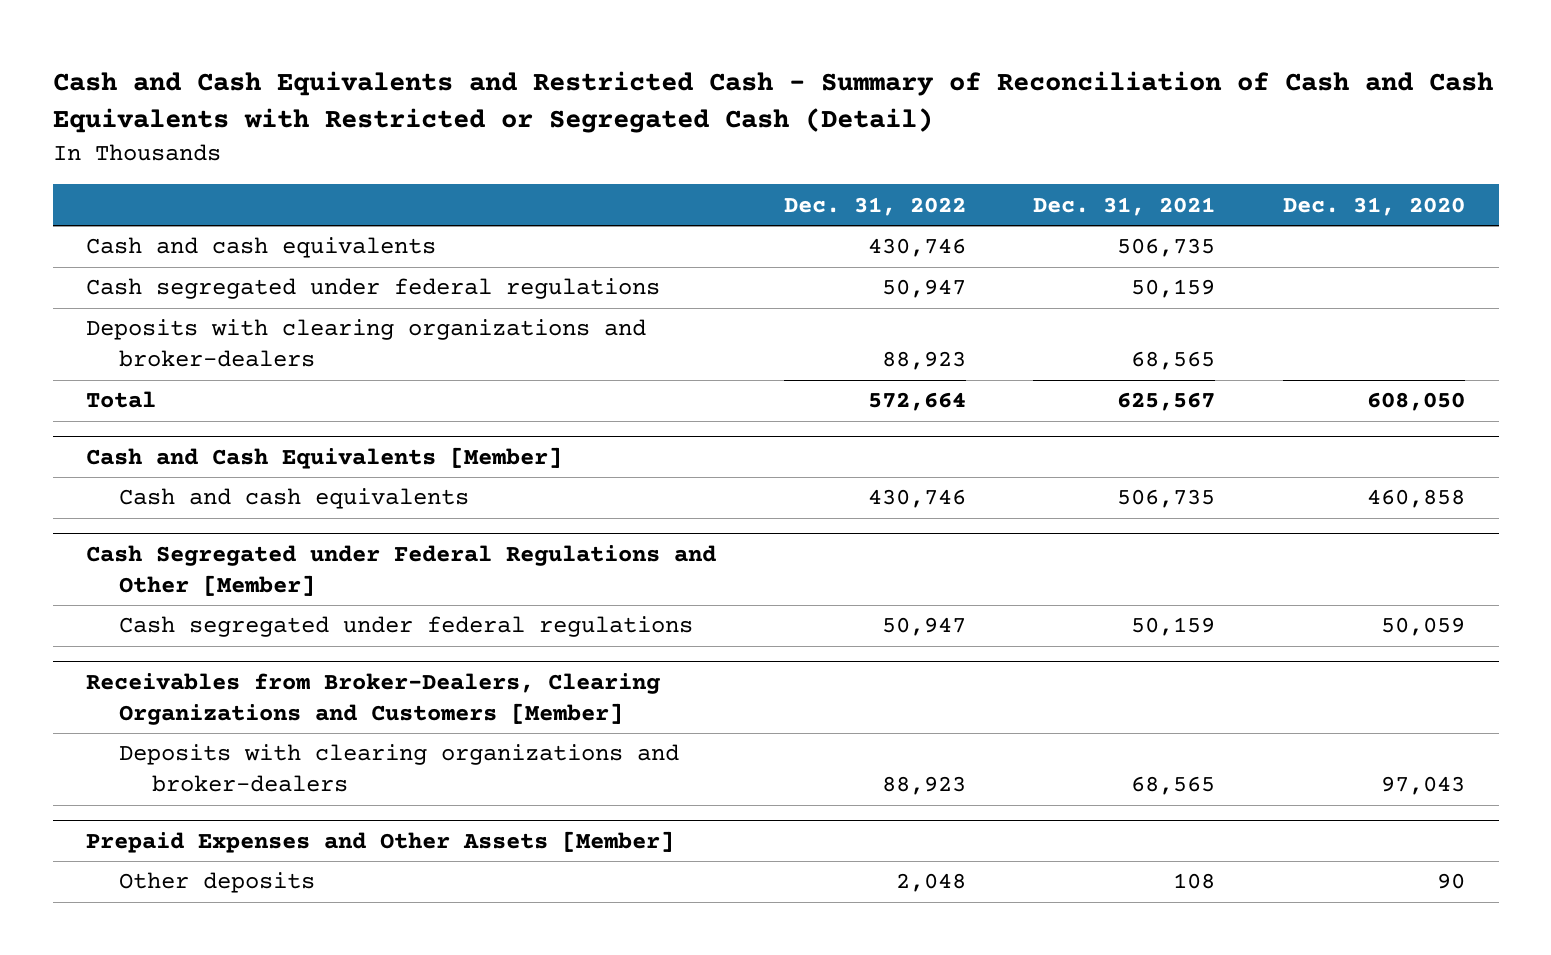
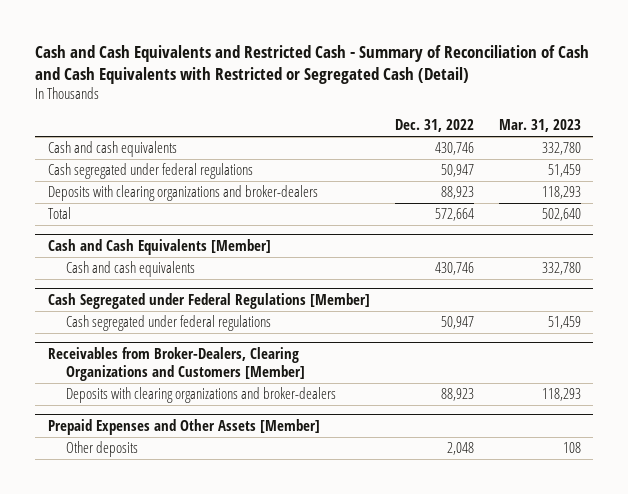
- | Dec. 31, 2022 | Dec. 31, 2021 | Dec. 31, 2020
+ | Dec. 31, 2022 | Mar. 31, 2023
- Cash Segregated under Federal Regulations and Other [Member]
+ Cash Segregated under Federal Regulations [Member]

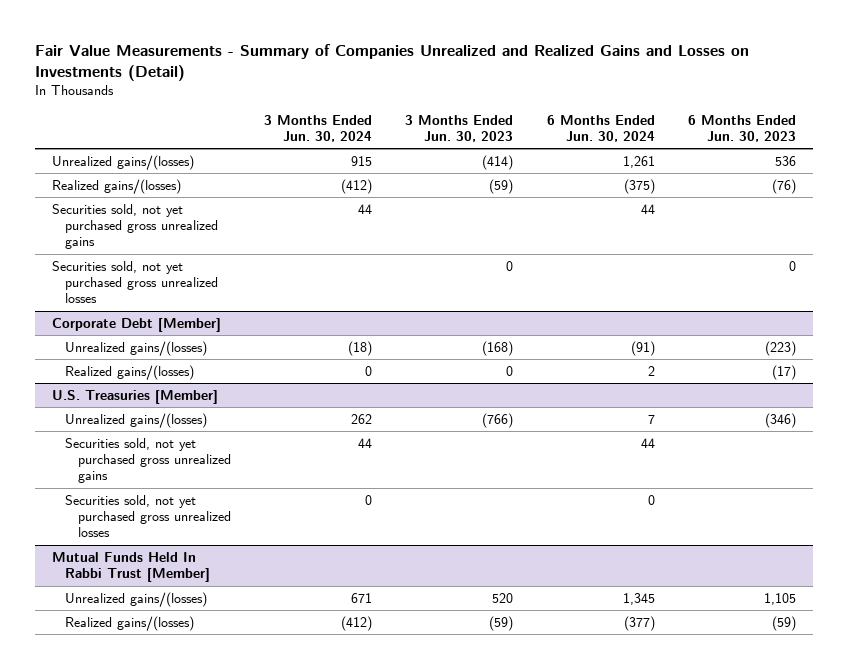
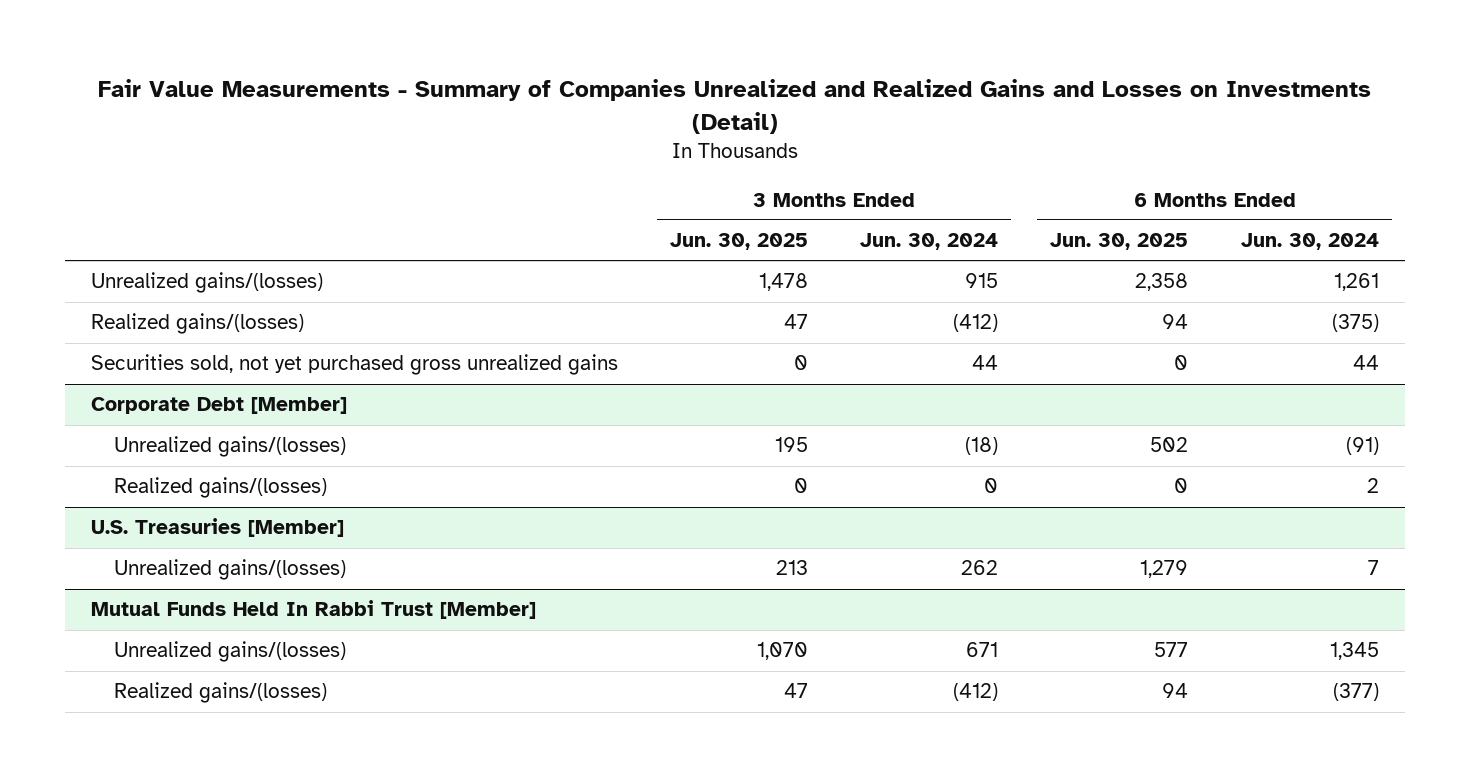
- | 3 Months Ended Jun. 30, 2024 | 3 Months Ended Jun. 30, 2023 | 6 Months Ended Jun. 30, 2024 | 6 Months Ended Jun. 30, 2023
+ | 3 Months Ended Jun. 30, 2025 | 3 Months Ended Jun. 30, 2024 | 6 Months Ended Jun. 30, 2025 | 6 Months Ended Jun. 30, 2024
- Securities sold, not yet purchased gross unrealized losses | | 0 | | 0
@ U.S. Treasuries [Member]
- Securities sold, not yet purchased gross unrealized gains | 44 | | 44 |
- Securities sold, not yet purchased gross unrealized losses | 0 | | 0 |

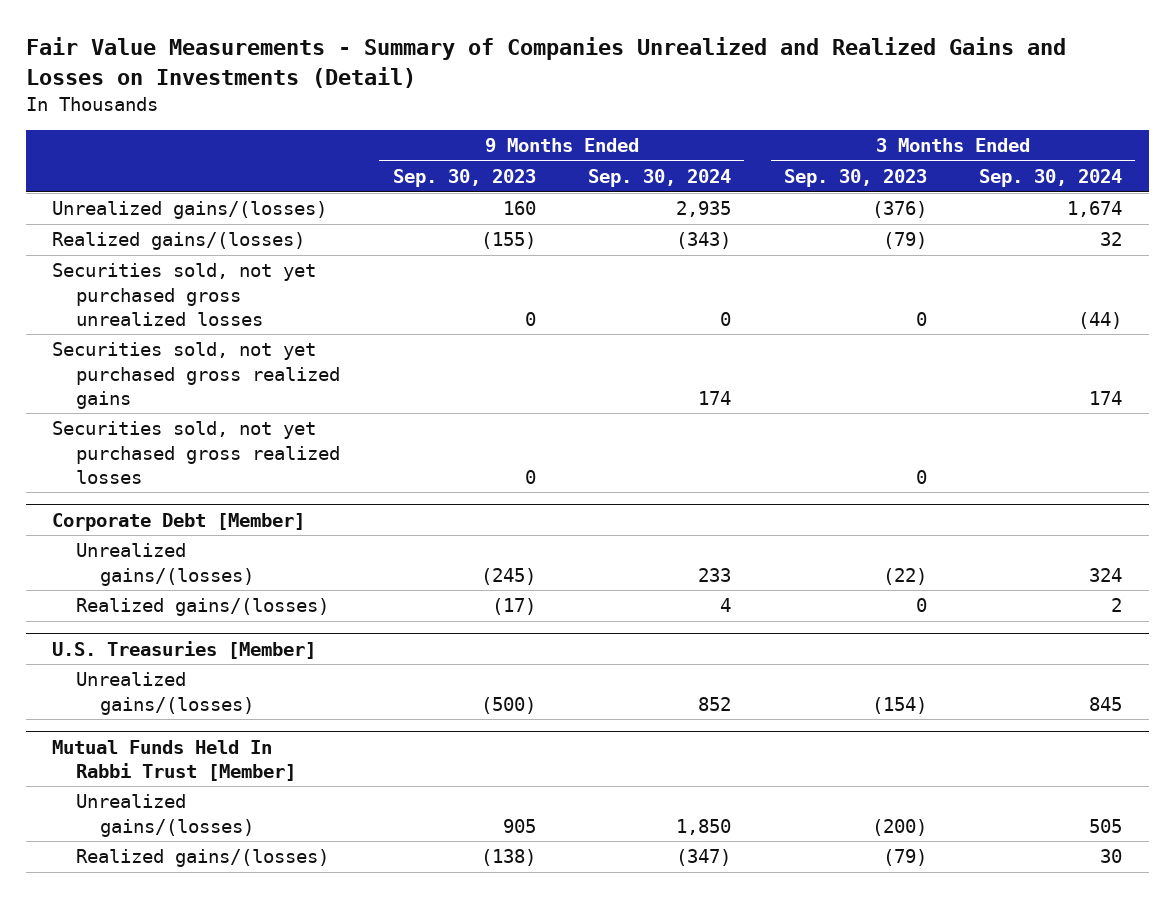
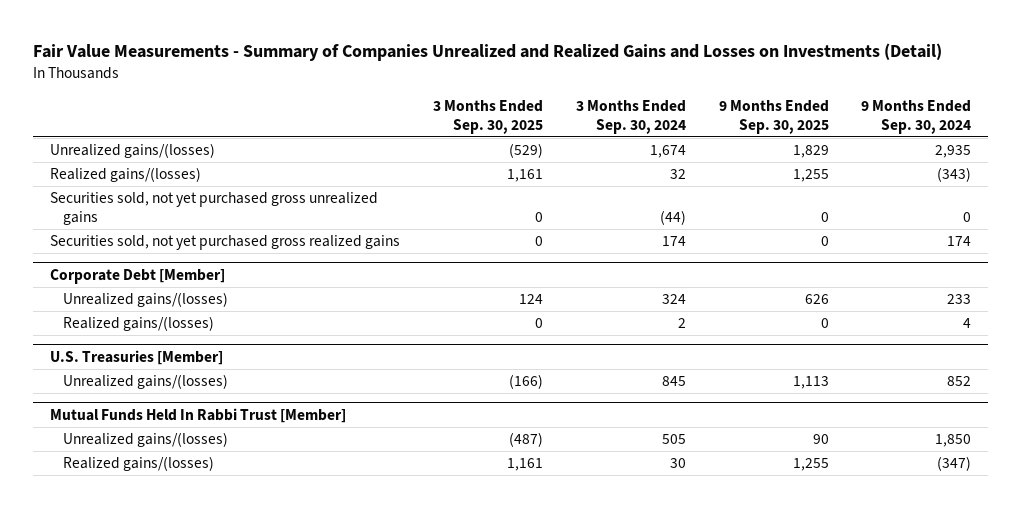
- | 9 Months Ended Sep. 30, 2023 | 9 Months Ended Sep. 30, 2024 | 3 Months Ended Sep. 30, 2023 | 3 Months Ended Sep. 30, 2024
+ | 3 Months Ended Sep. 30, 2025 | 3 Months Ended Sep. 30, 2024 | 9 Months Ended Sep. 30, 2025 | 9 Months Ended Sep. 30, 2024
- Securities sold, not yet purchased gross unrealized losses | 0 | 0 | 0 | (44)
+ Securities sold, not yet purchased gross unrealized gains | 0 | (44) | 0 | 0
- Securities sold, not yet purchased gross realized losses | 0 | | 0 |

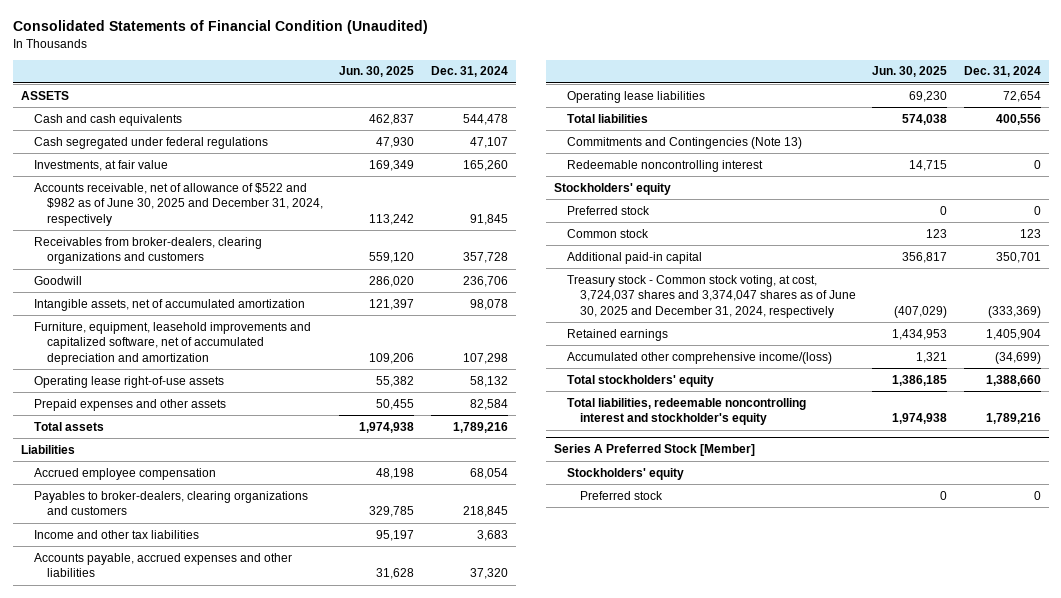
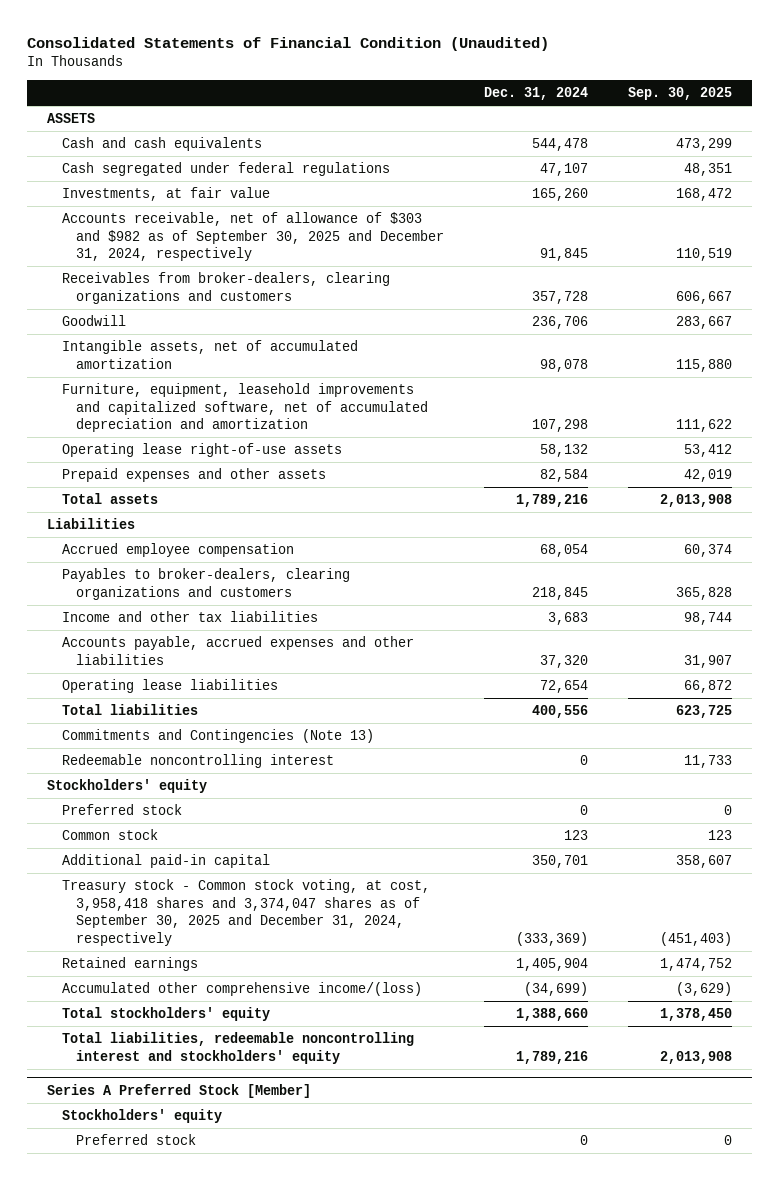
- | Jun. 30, 2025 | Dec. 31, 2024
+ | Dec. 31, 2024 | Sep. 30, 2025
- Accounts receivable, net of allowance of $522 and $982 as of June 30, 2025 and December 31, 2024, respectively | 113,242 | 91,845
+ Accounts receivable, net of allowance of $303 and $982 as of September 30, 2025 and December 31, 2024, respectively | 91,845 | 110,519
- Treasury stock - Common stock voting, at cost, 3,724,037 shares and 3,374,047 shares as of June 30, 2025 and December 31, 2024, respectively | (407,029) | (333,369)
+ Treasury stock - Common stock voting, at cost, 3,958,418 shares and 3,374,047 shares as of September 30, 2025 and December 31, 2024, respectively | (333,369) | (451,403)
- Total liabilities, redeemable noncontrolling interest and stockholder's equity | 1,974,938 | 1,789,216
+ Total liabilities, redeemable noncontrolling interest and stockholders' equity | 1,789,216 | 2,013,908

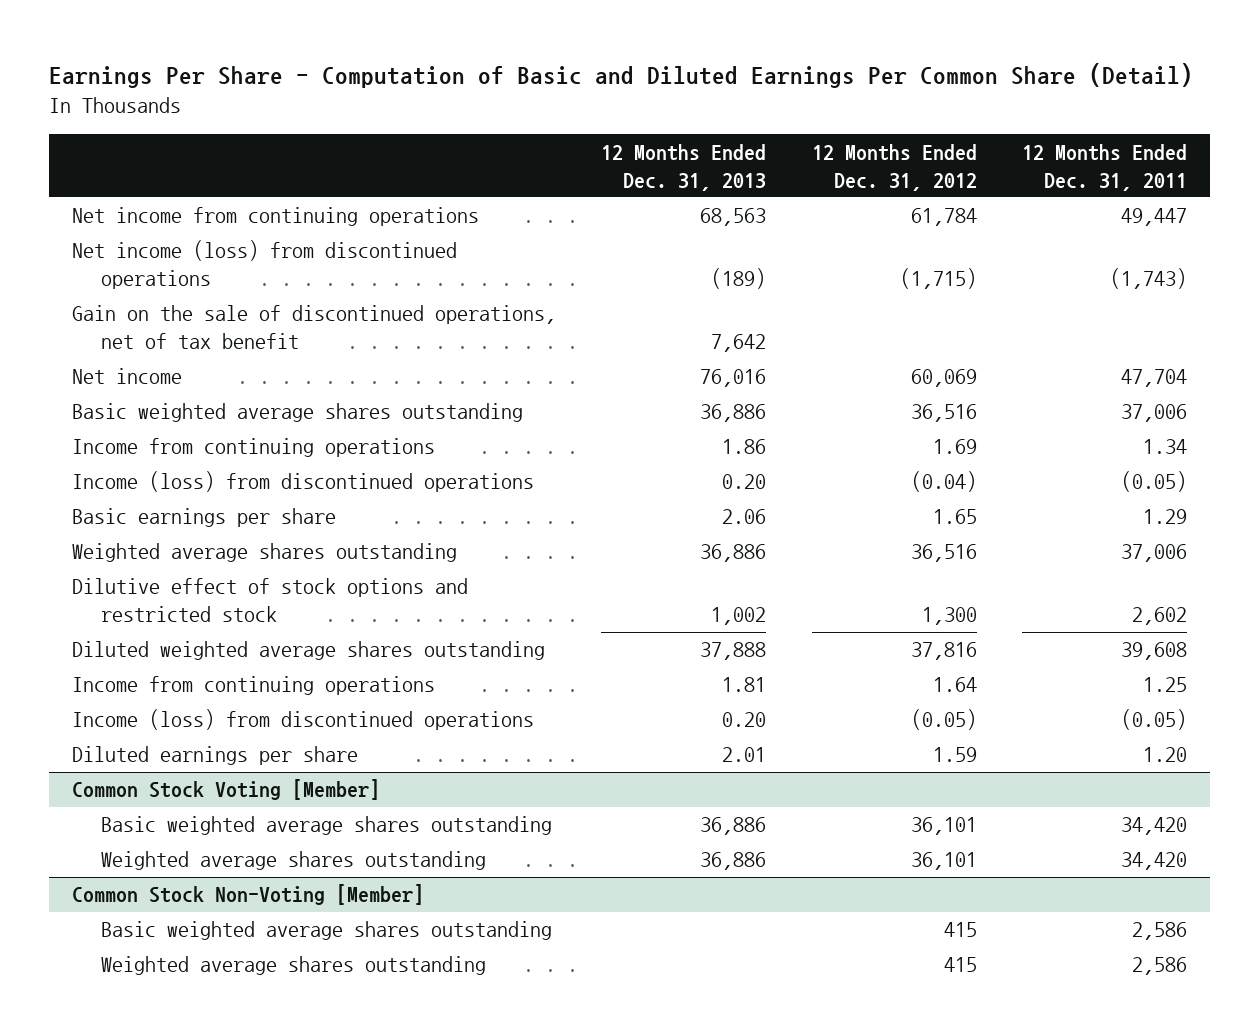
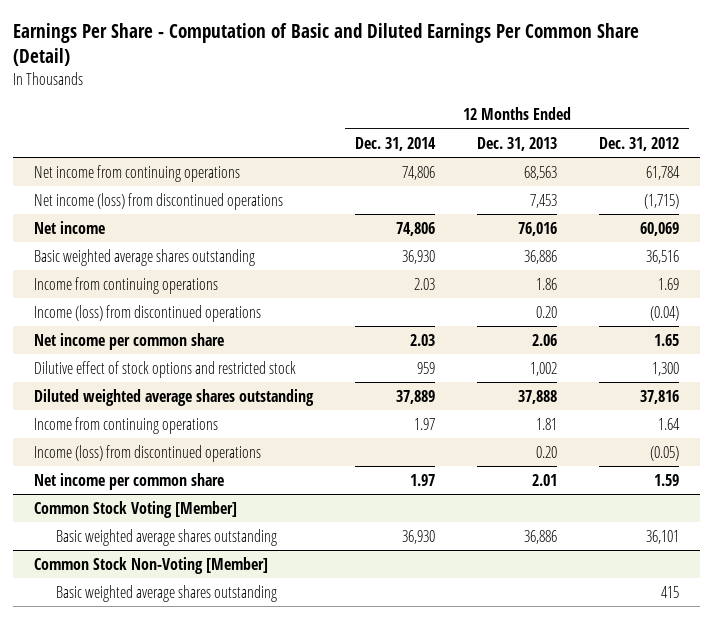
- | 12 Months Ended Dec. 31, 2013 | 12 Months Ended Dec. 31, 2012 | 12 Months Ended Dec. 31, 2011
+ | 12 Months Ended Dec. 31, 2014 | 12 Months Ended Dec. 31, 2013 | 12 Months Ended Dec. 31, 2012
- Net income (loss) from discontinued operations | (189) | (1,715) | (1,743)
- Gain on the sale of discontinued operations, net of tax benefit | 7,642 | |
+ Net income (loss) from discontinued operations | | 7,453 | (1,715)
- Basic earnings per share | 2.06 | 1.65 | 1.29
- Weighted average shares outstanding | 36,886 | 36,516 | 37,006
+ Net income per common share | 2.03 | 2.06 | 1.65
- Diluted earnings per share | 2.01 | 1.59 | 1.20
+ Net income per common share | 1.97 | 2.01 | 1.59
@ Common Stock Voting [Member]
- Weighted average shares outstanding | 36,886 | 36,101 | 34,420
@ Common Stock Non-Voting [Member]
- Weighted average shares outstanding | | 415 | 2,586

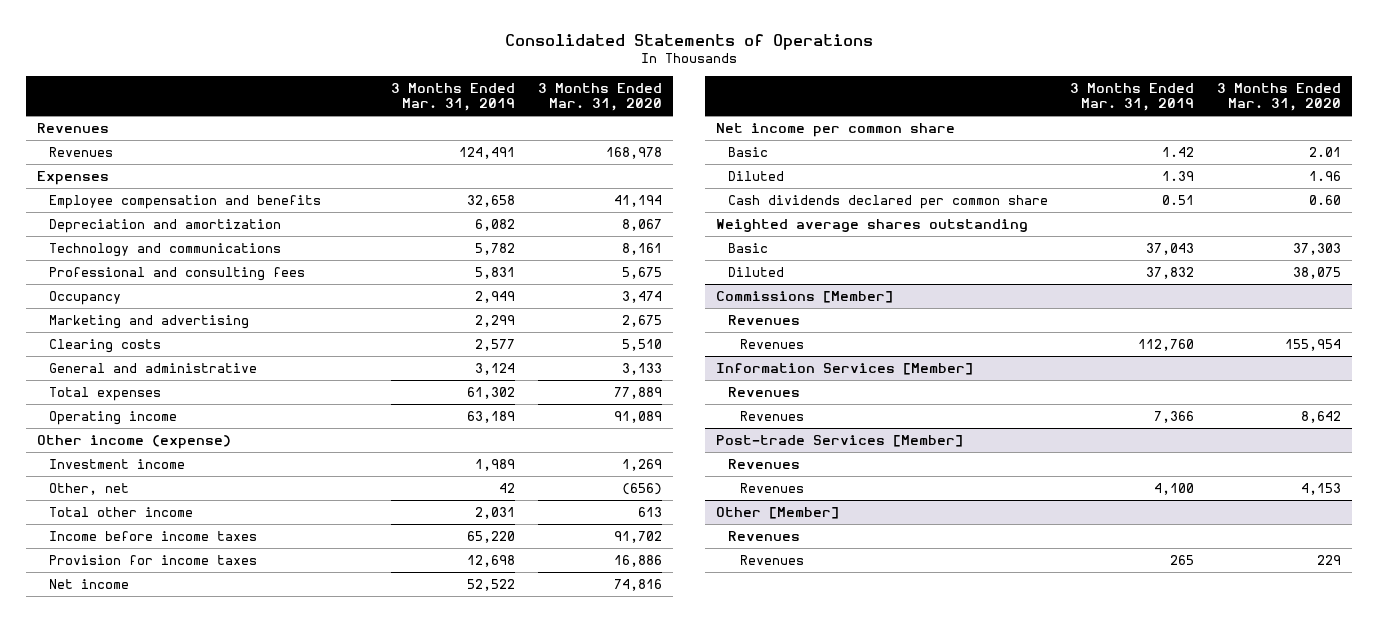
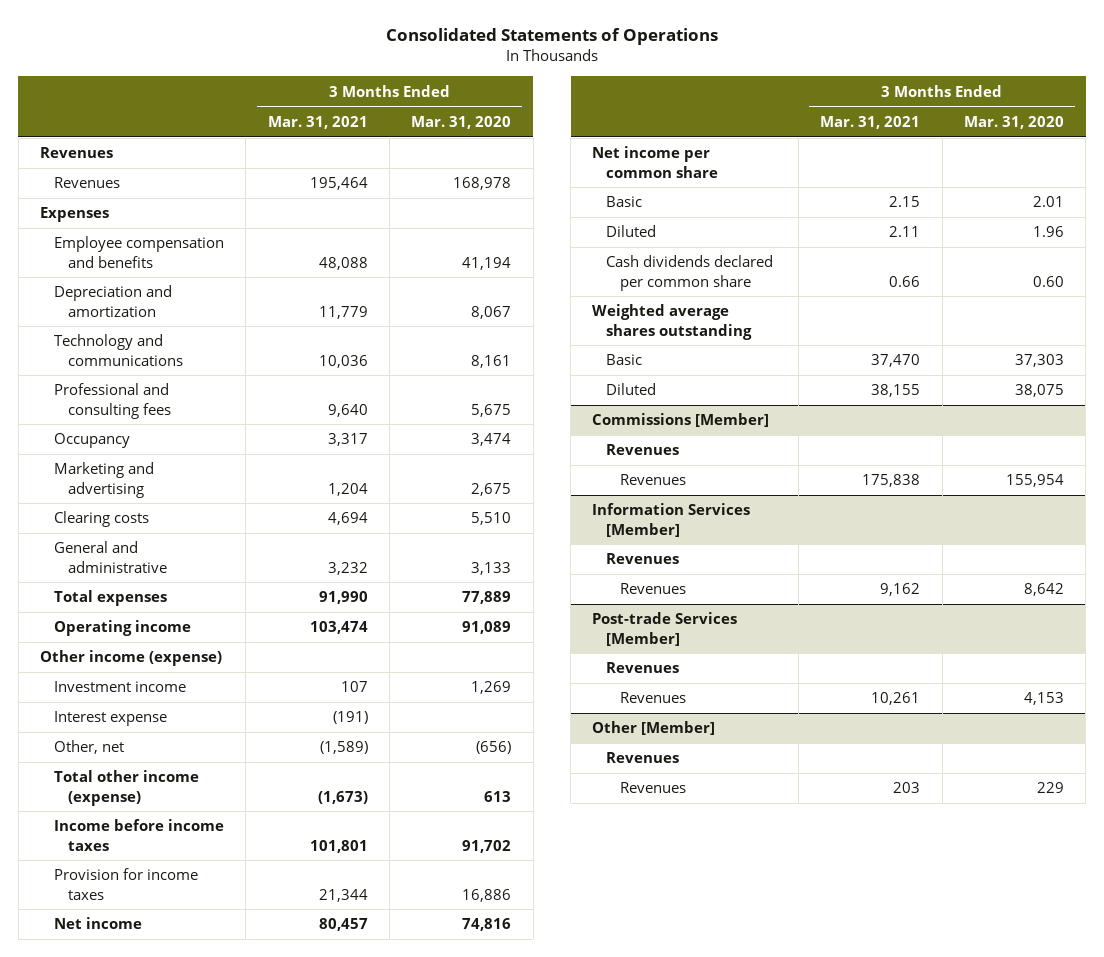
- | 3 Months Ended Mar. 31, 2019 | 3 Months Ended Mar. 31, 2020
+ | 3 Months Ended Mar. 31, 2021 | 3 Months Ended Mar. 31, 2020
+ Interest expense | (191) |
- Total other income | 2,031 | 613
+ Total other income (expense) | (1,673) | 613

